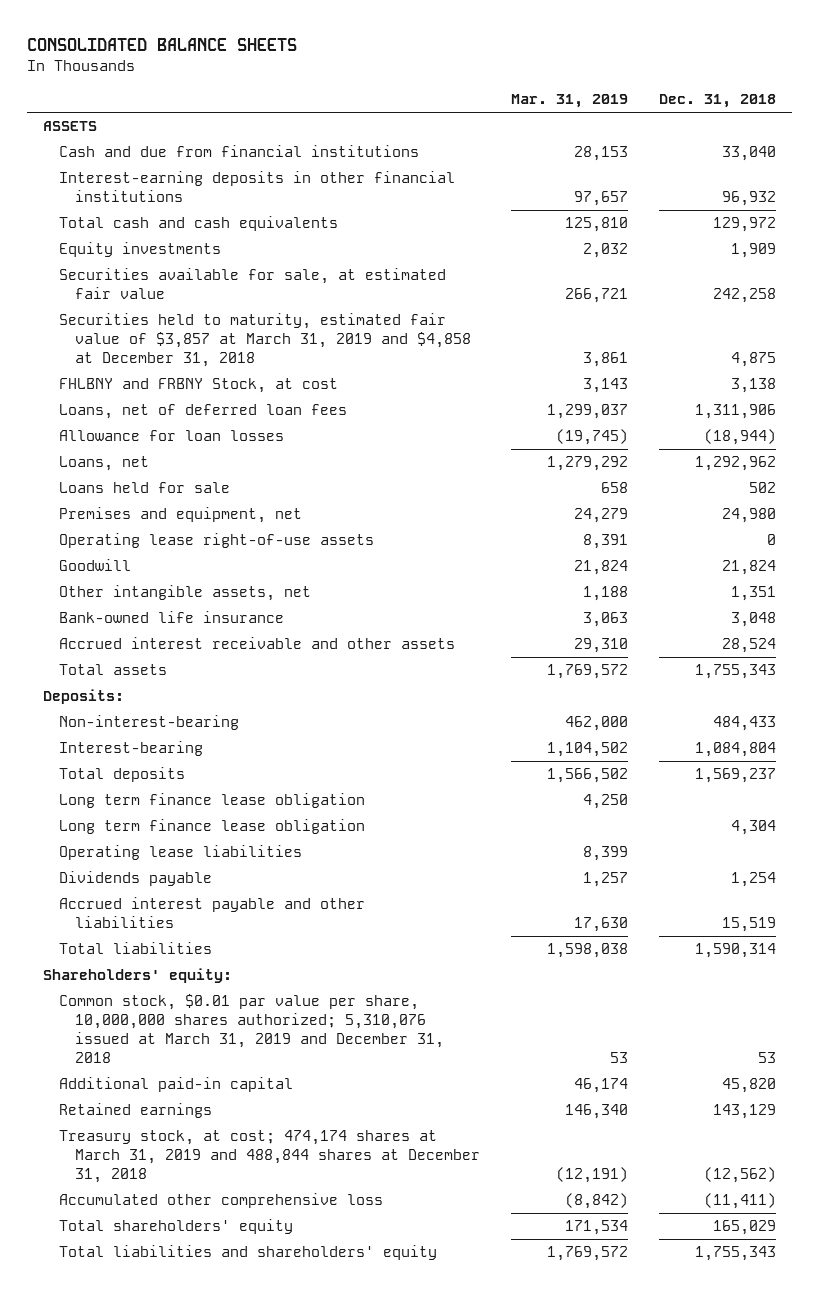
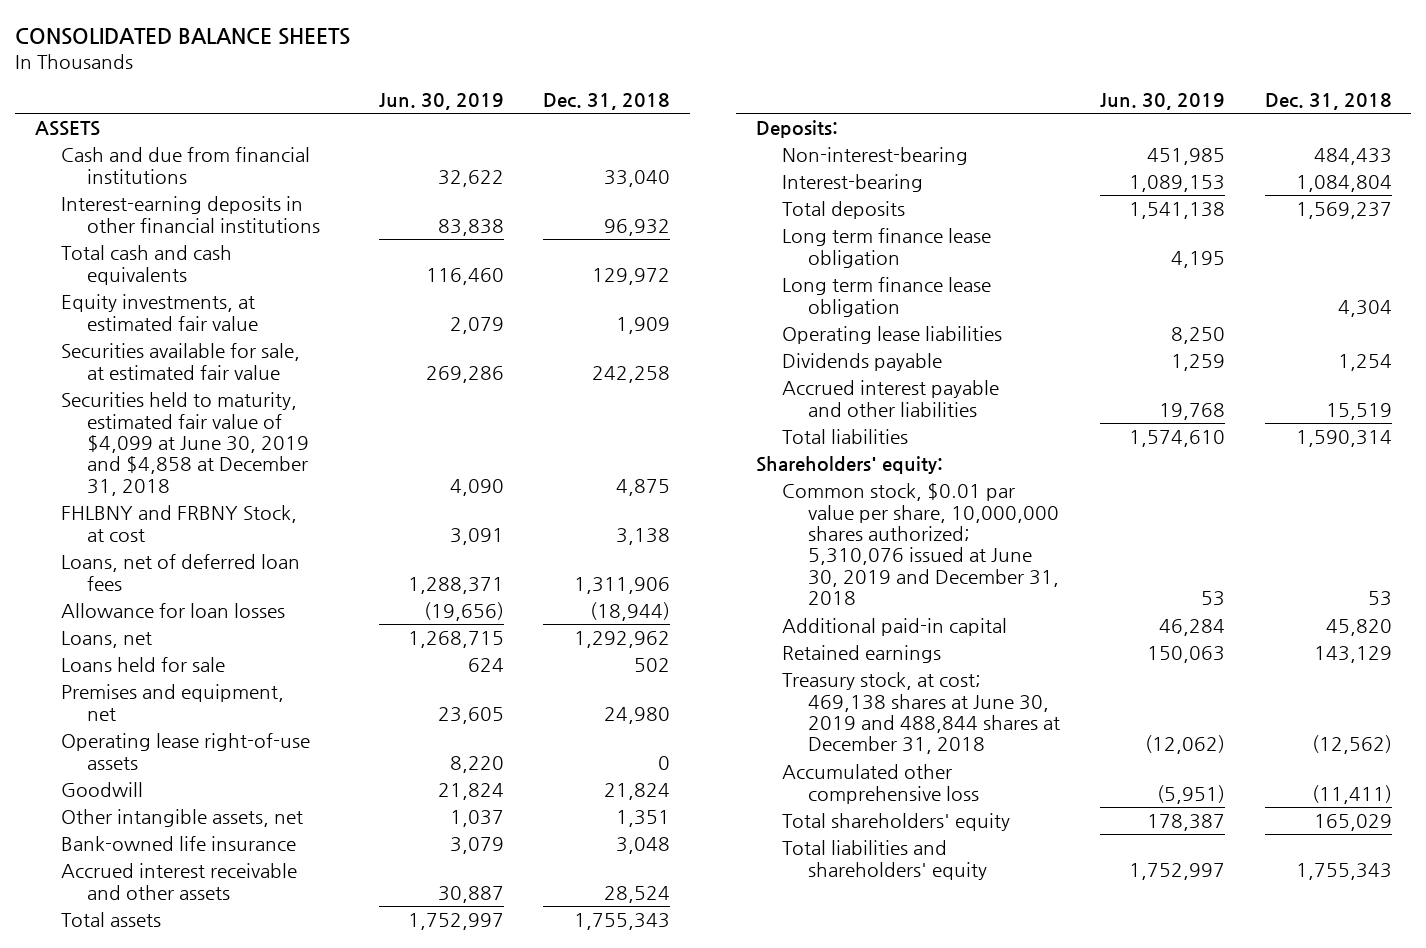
- | Mar. 31, 2019 | Dec. 31, 2018
+ | Jun. 30, 2019 | Dec. 31, 2018
- Equity investments | 2,032 | 1,909
+ Equity investments, at estimated fair value | 2,079 | 1,909
- Securities held to maturity, estimated fair value of $3,857 at March 31, 2019 and $4,858 at December 31, 2018 | 3,861 | 4,875
+ Securities held to maturity, estimated fair value of $4,099 at June 30, 2019 and $4,858 at December 31, 2018 | 4,090 | 4,875
- Common stock, $0.01 par value per share, 10,000,000 shares authorized; 5,310,076 issued at March 31, 2019 and December 31, 2018 | 53 | 53
+ Common stock, $0.01 par value per share, 10,000,000 shares authorized; 5,310,076 issued at June 30, 2019 and December 31, 2018 | 53 | 53
- Treasury stock, at cost; 474,174 shares at March 31, 2019 and 488,844 shares at December 31, 2018 | (12,191) | (12,562)
+ Treasury stock, at cost; 469,138 shares at June 30, 2019 and 488,844 shares at December 31, 2018 | (12,062) | (12,562)

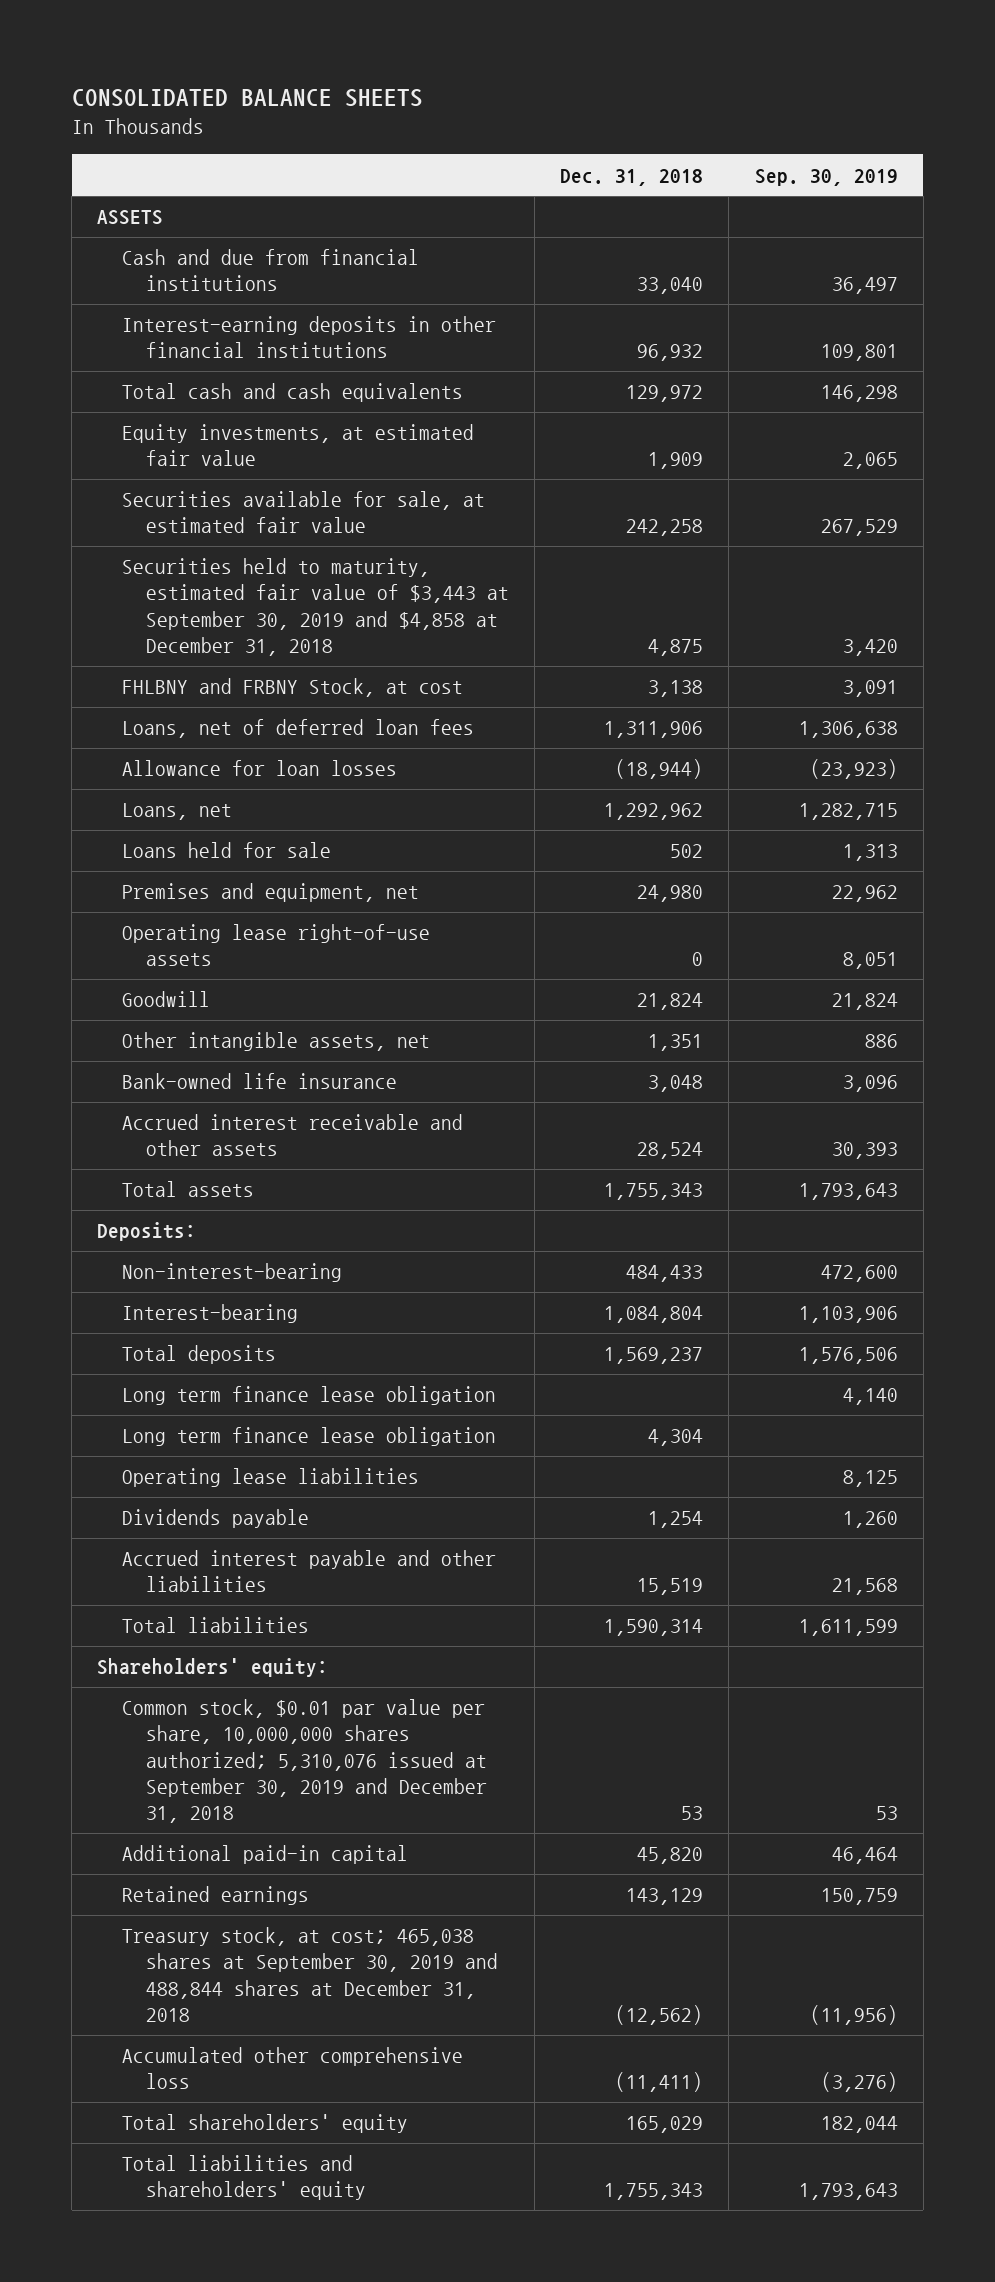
- | Jun. 30, 2019 | Dec. 31, 2018
+ | Dec. 31, 2018 | Sep. 30, 2019
- Securities held to maturity, estimated fair value of $4,099 at June 30, 2019 and $4,858 at December 31, 2018 | 4,090 | 4,875
+ Securities held to maturity, estimated fair value of $3,443 at September 30, 2019 and $4,858 at December 31, 2018 | 4,875 | 3,420
- Common stock, $0.01 par value per share, 10,000,000 shares authorized; 5,310,076 issued at June 30, 2019 and December 31, 2018 | 53 | 53
+ Common stock, $0.01 par value per share, 10,000,000 shares authorized; 5,310,076 issued at September 30, 2019 and December 31, 2018 | 53 | 53
- Treasury stock, at cost; 469,138 shares at June 30, 2019 and 488,844 shares at December 31, 2018 | (12,062) | (12,562)
+ Treasury stock, at cost; 465,038 shares at September 30, 2019 and 488,844 shares at December 31, 2018 | (12,562) | (11,956)

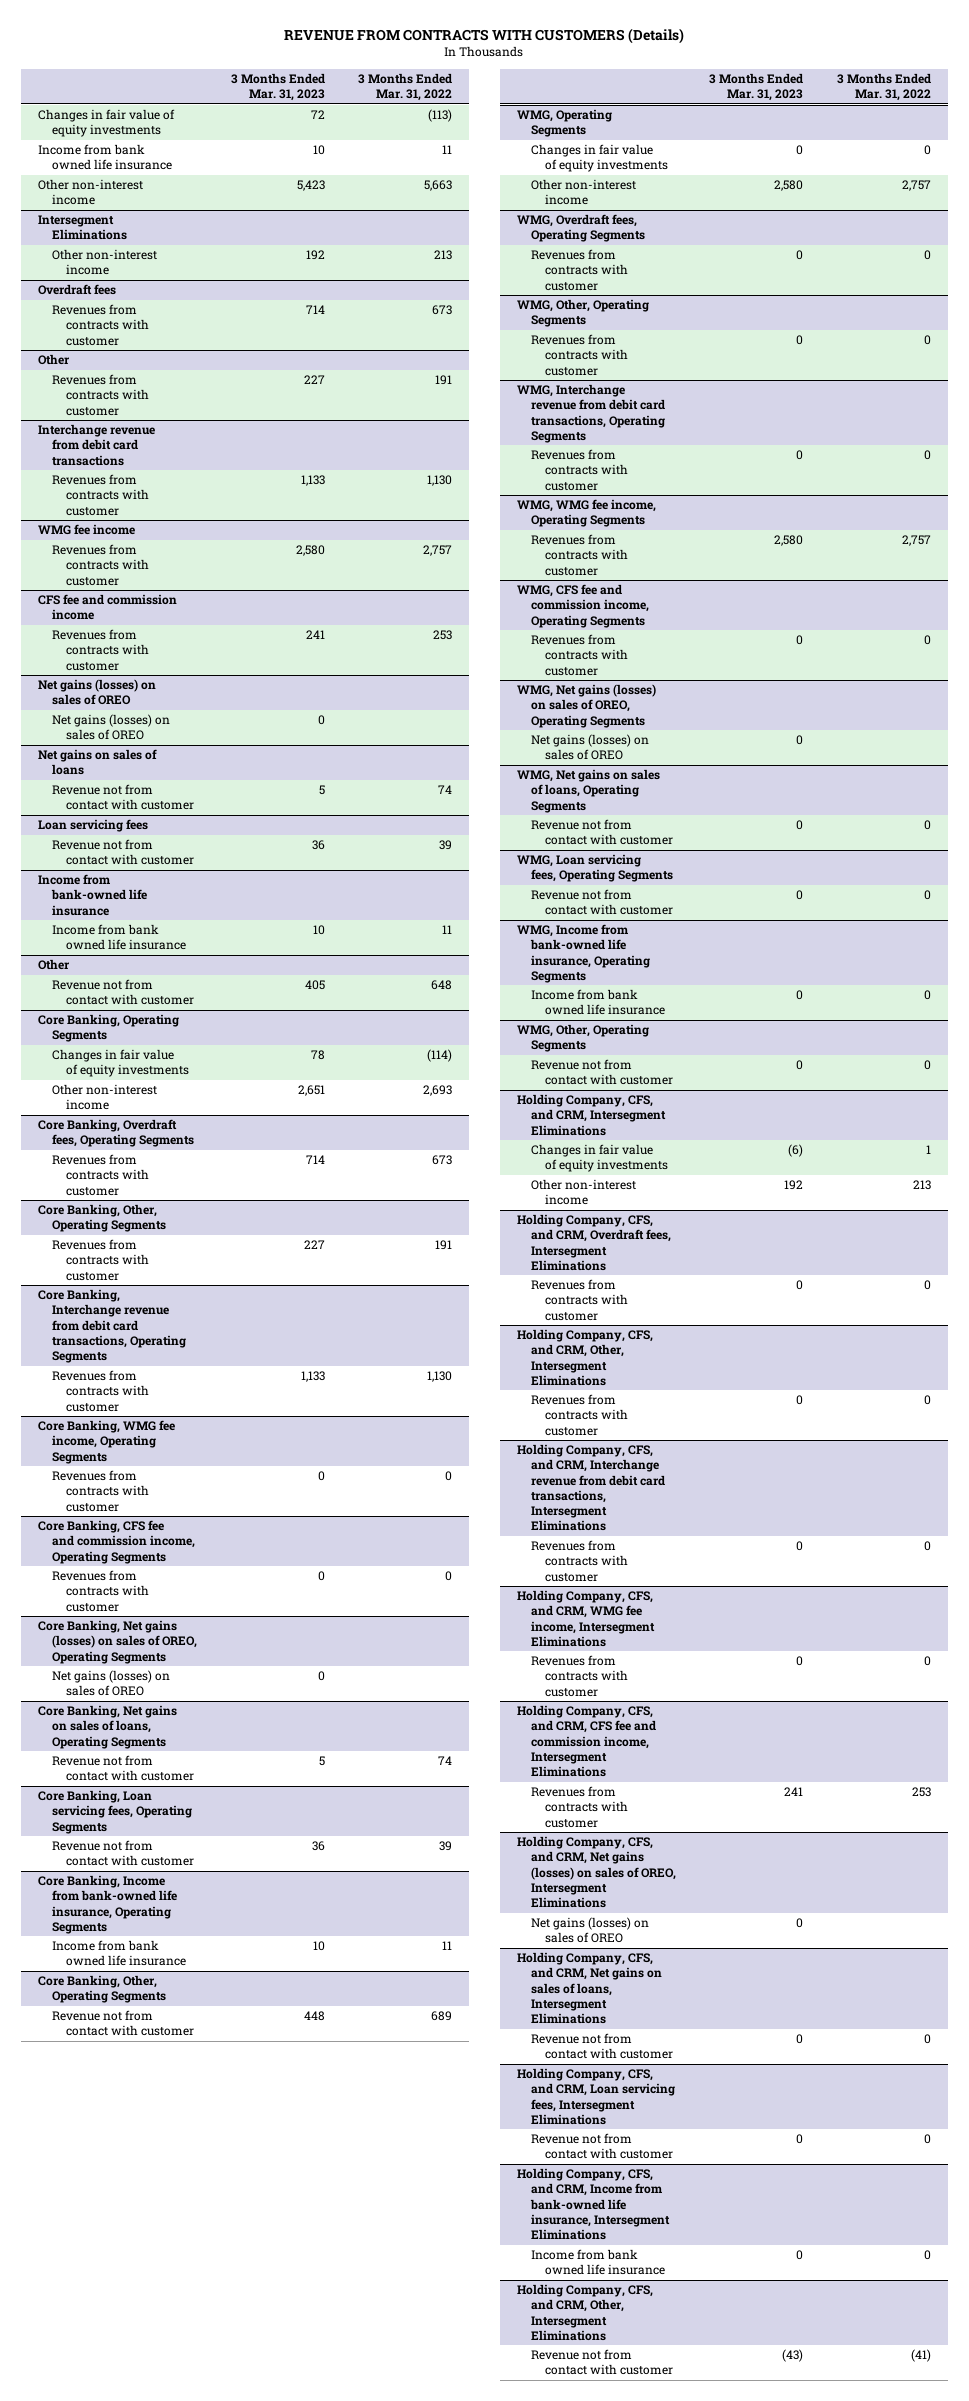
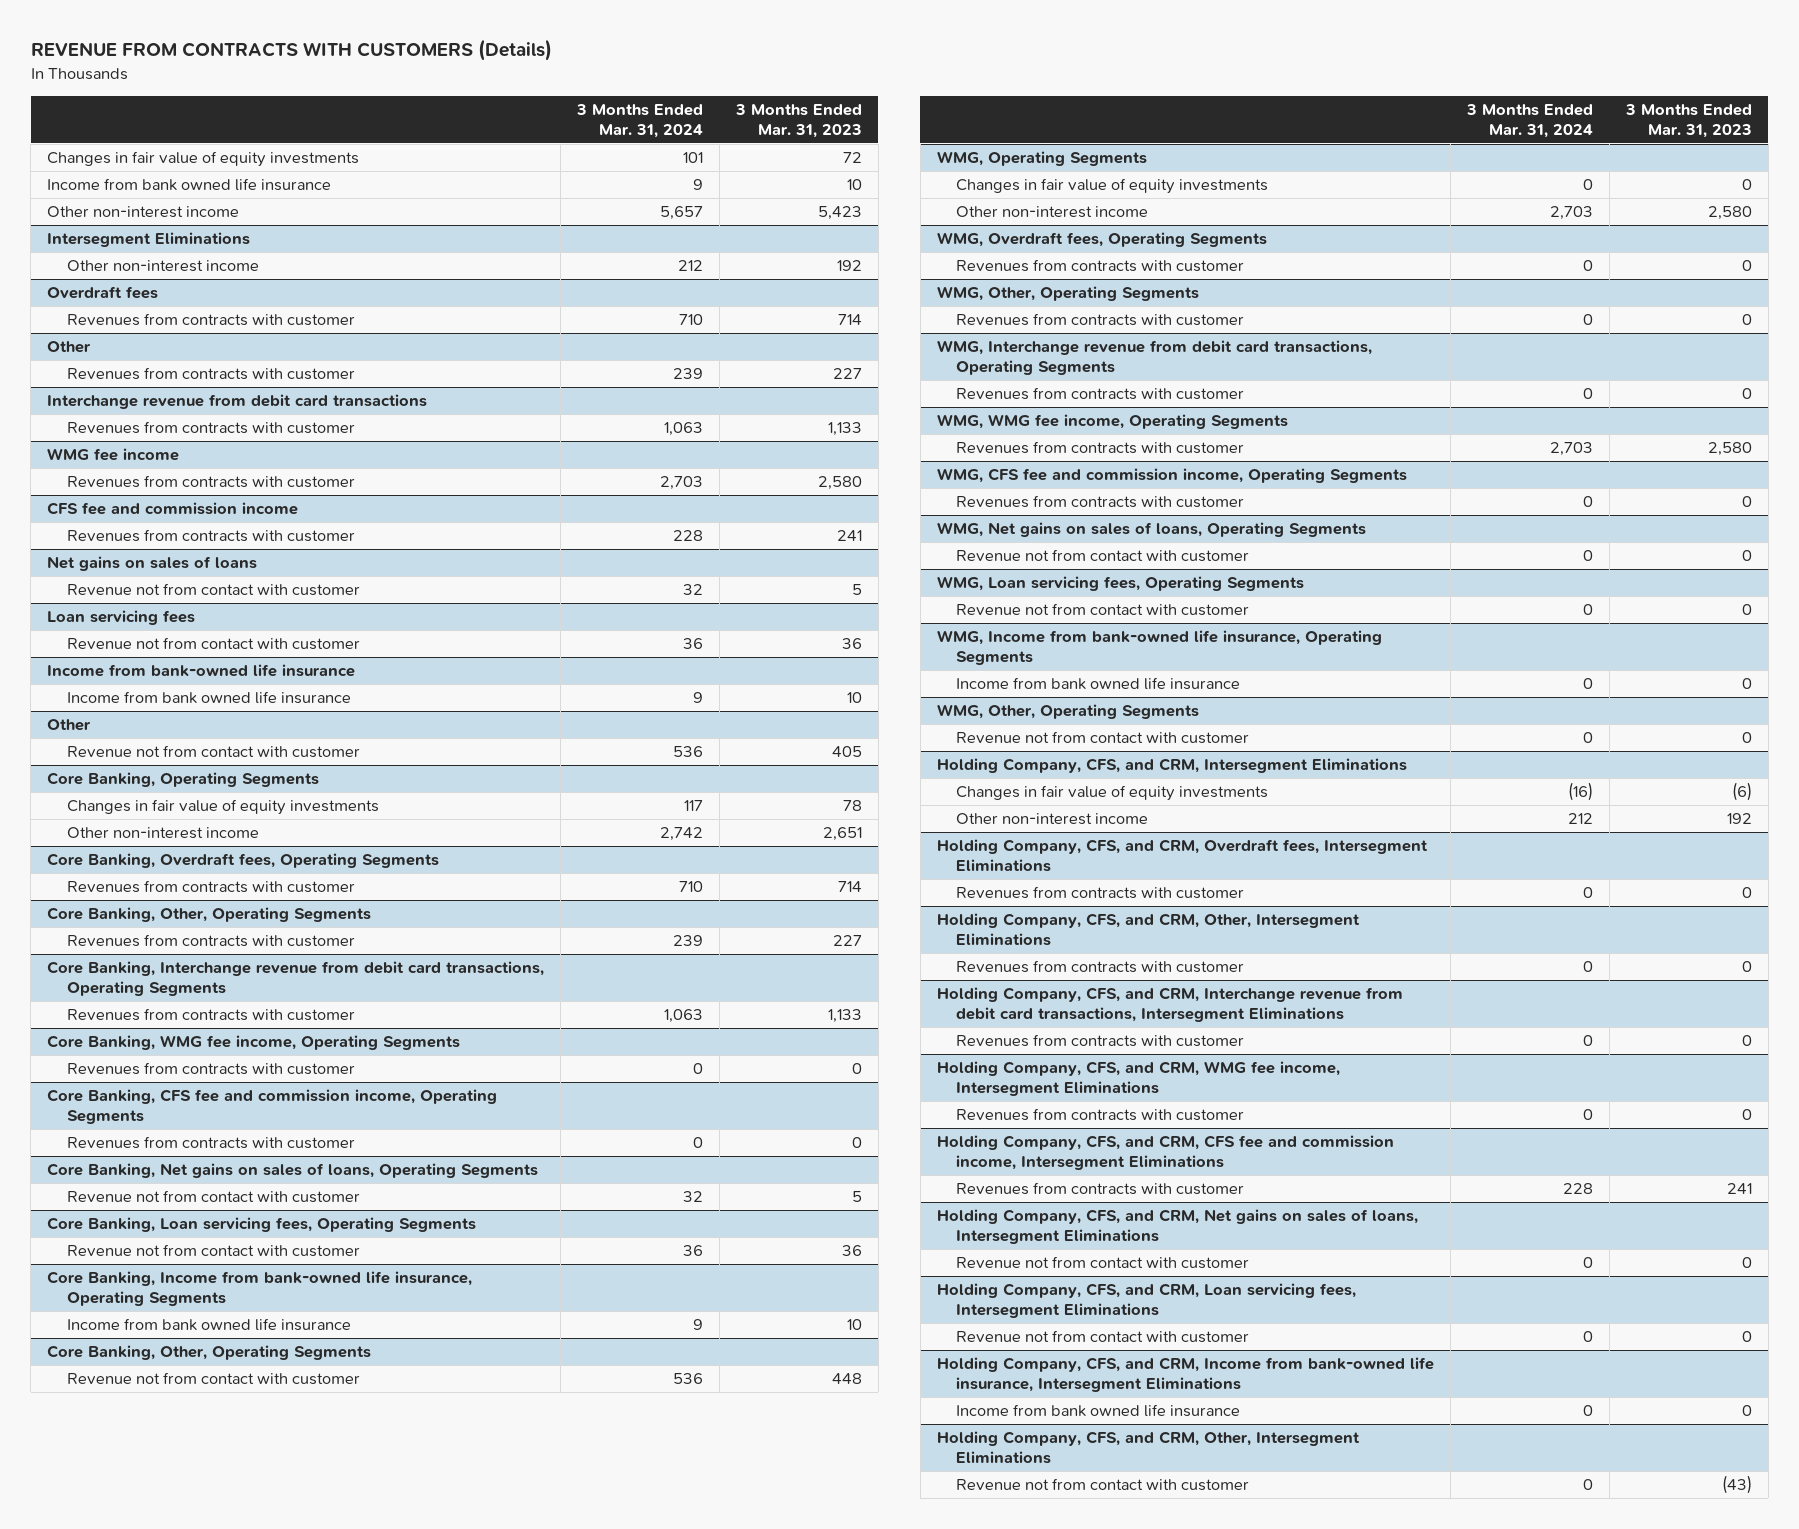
- | 3 Months Ended Mar. 31, 2023 | 3 Months Ended Mar. 31, 2022
+ | 3 Months Ended Mar. 31, 2024 | 3 Months Ended Mar. 31, 2023
- Net gains (losses) on sales of OREO
- Net gains (losses) on sales of OREO | 0 |
- Core Banking, Net gains (losses) on sales of OREO, Operating Segments
- Net gains (losses) on sales of OREO | 0 |
- WMG, Net gains (losses) on sales of OREO, Operating Segments
- Net gains (losses) on sales of OREO | 0 |
- Holding Company, CFS, and CRM, Net gains (losses) on sales of OREO, Intersegment Eliminations
- Net gains (losses) on sales of OREO | 0 |

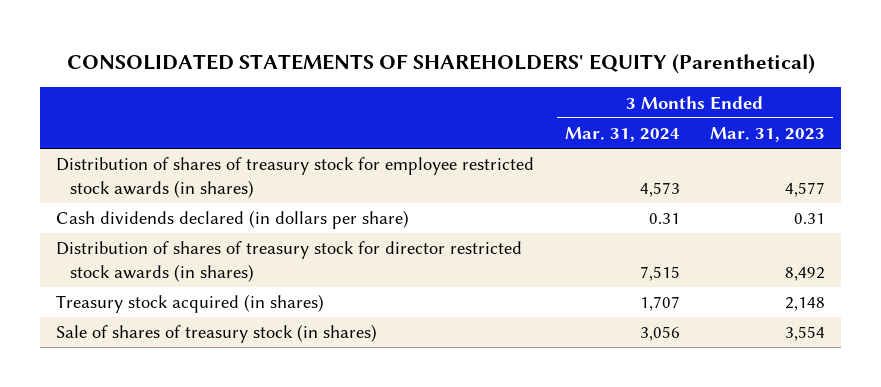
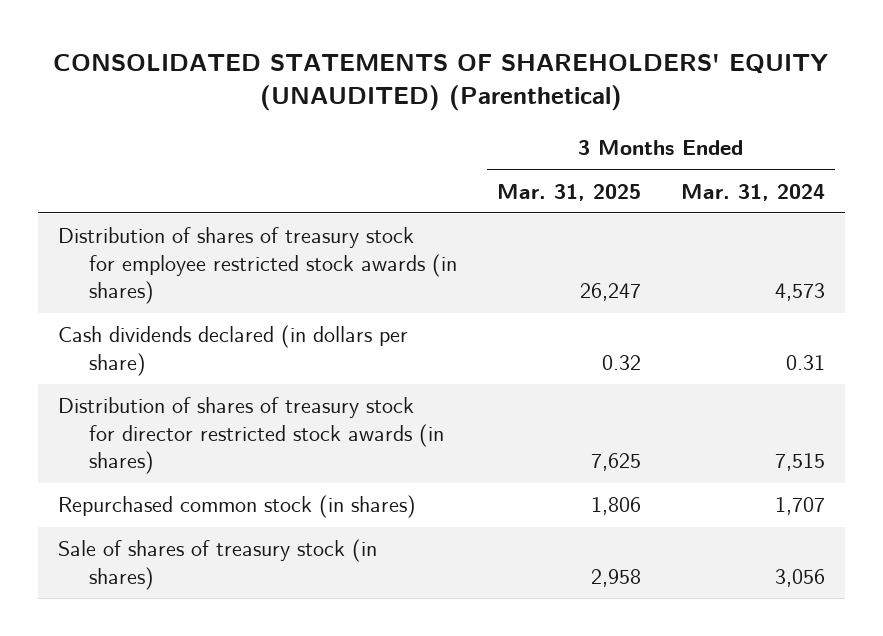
- CONSOLIDATED STATEMENTS OF SHAREHOLDERS' EQUITY (Parenthetical)
+ CONSOLIDATED STATEMENTS OF SHAREHOLDERS' EQUITY (UNAUDITED) (Parenthetical)
- | 3 Months Ended Mar. 31, 2024 | 3 Months Ended Mar. 31, 2023
+ | 3 Months Ended Mar. 31, 2025 | 3 Months Ended Mar. 31, 2024
- Treasury stock acquired (in shares) | 1,707 | 2,148
+ Repurchased common stock (in shares) | 1,806 | 1,707

